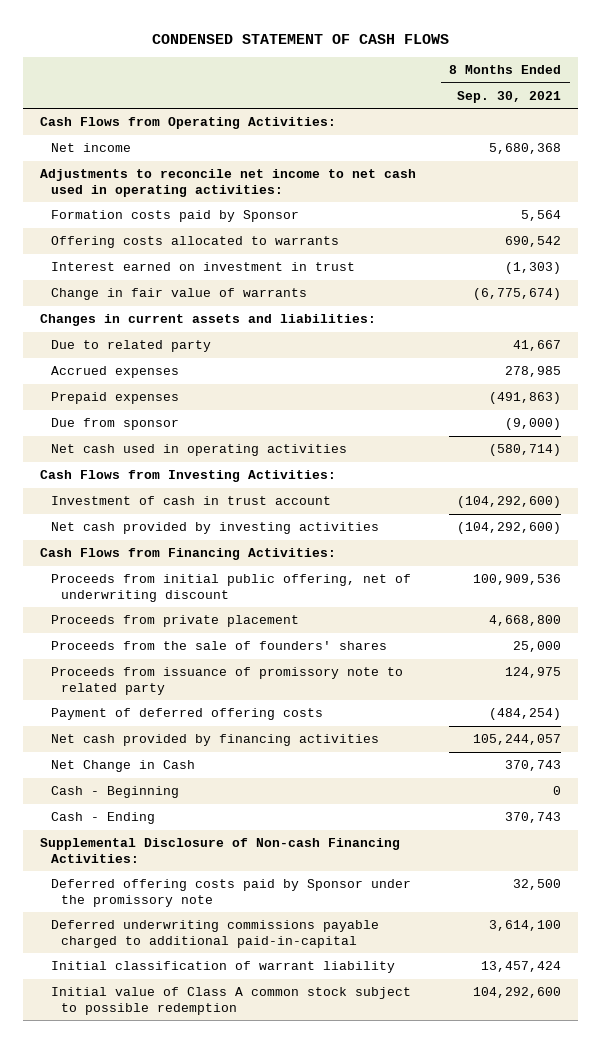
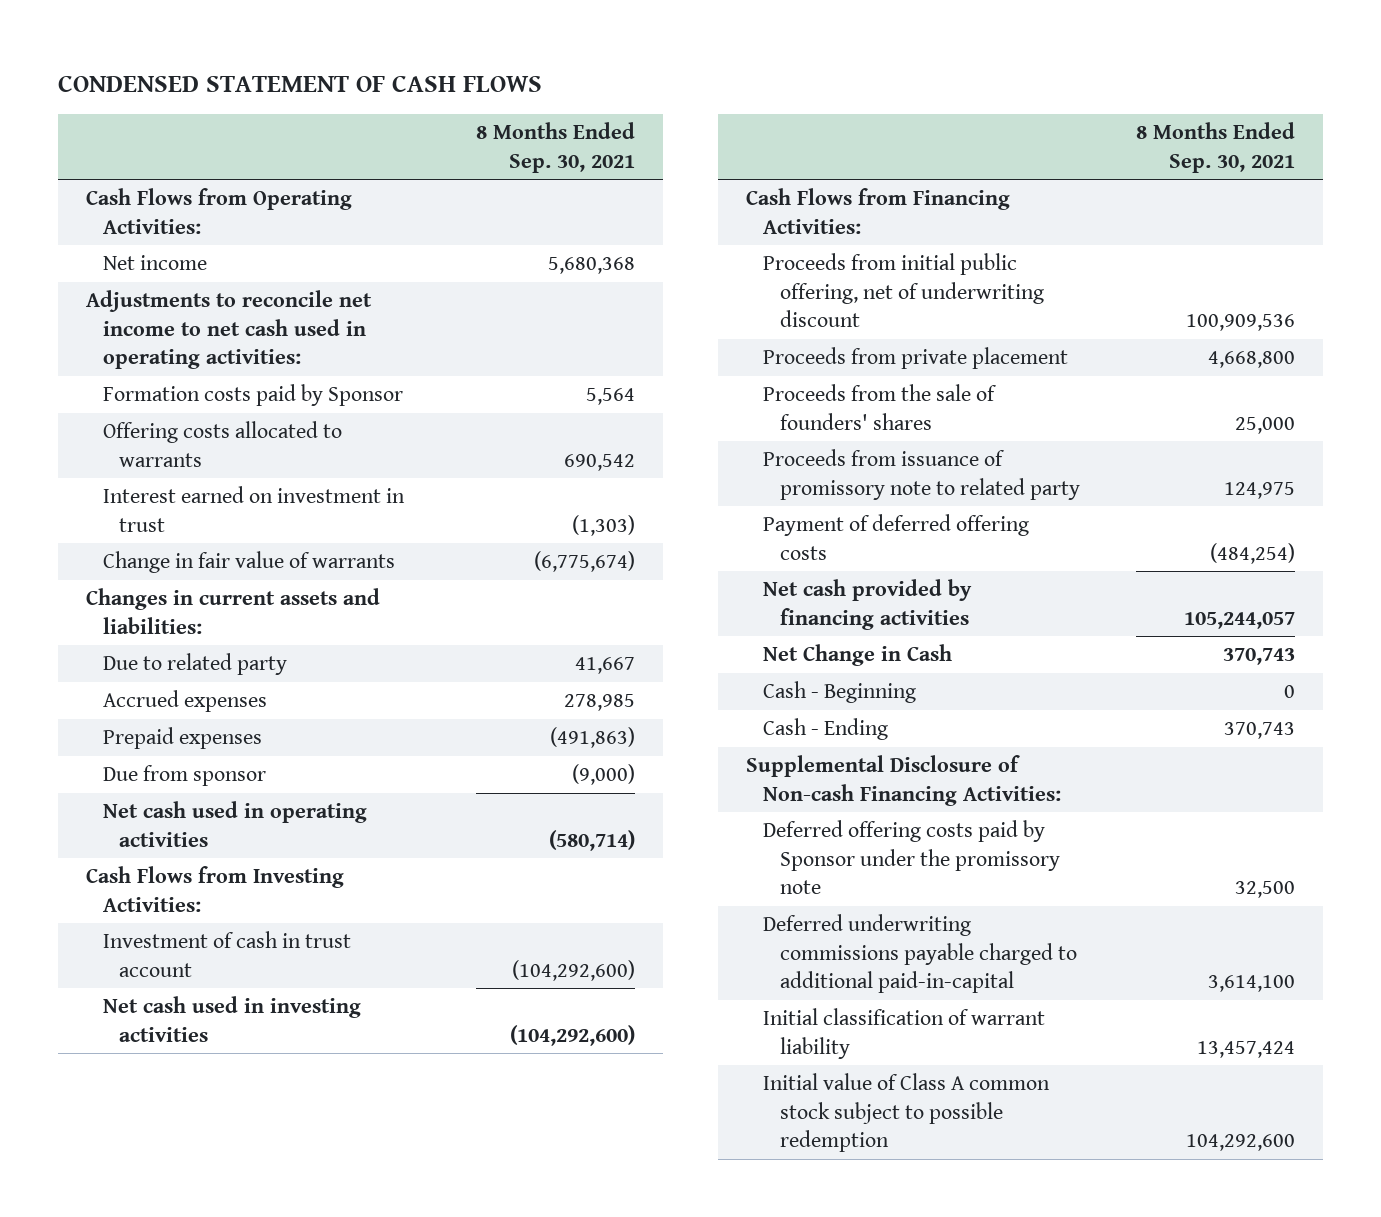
- Net cash provided by investing activities | (104,292,600)
+ Net cash used in investing activities | (104,292,600)

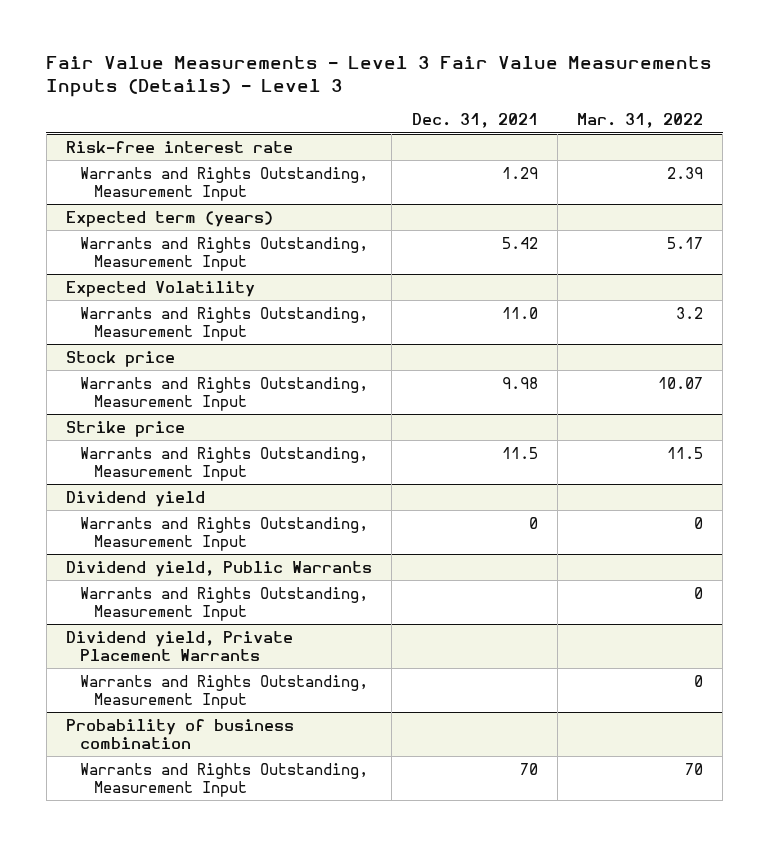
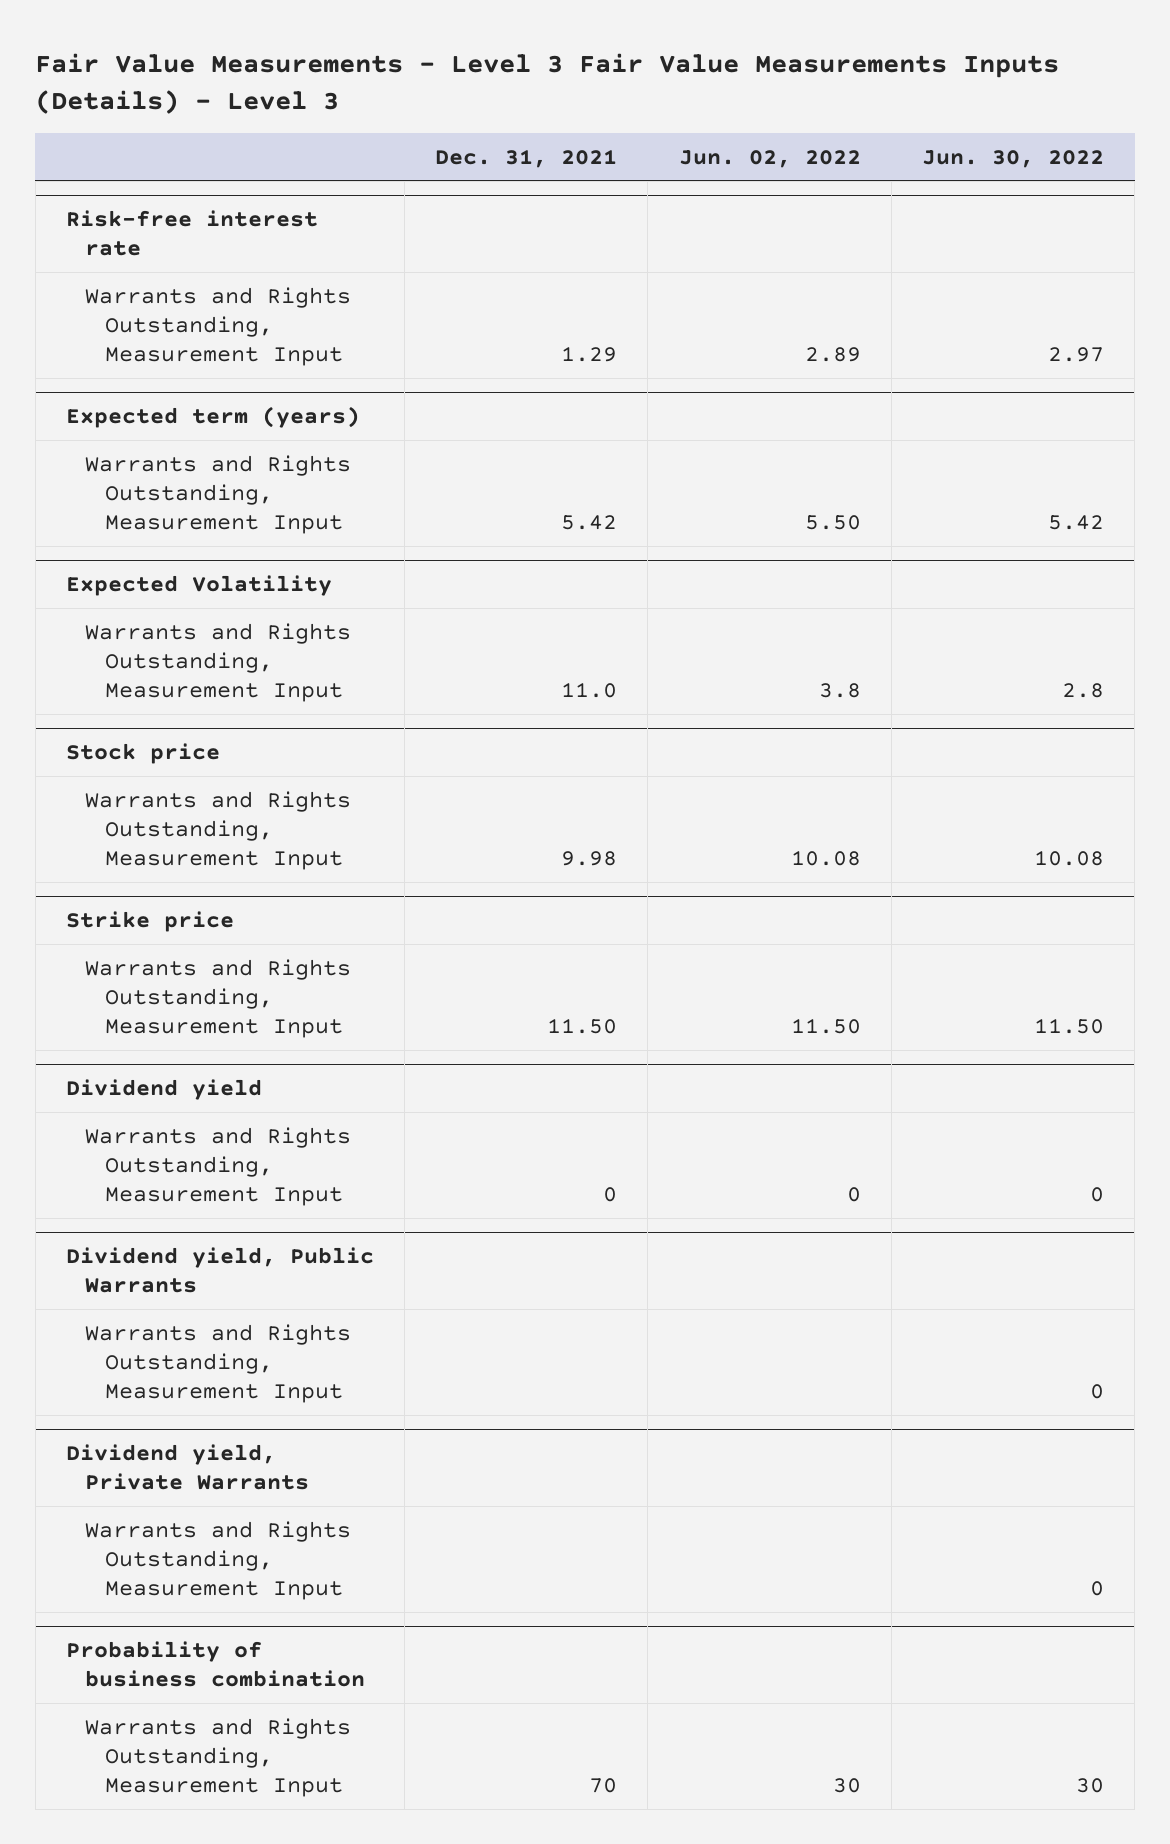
- | Dec. 31, 2021 | Mar. 31, 2022
+ | Dec. 31, 2021 | Jun. 02, 2022 | Jun. 30, 2022
@ Strike price
- Warrants and Rights Outstanding, Measurement Input | 11.5 | 11.5
+ Warrants and Rights Outstanding, Measurement Input | 11.50 | 11.50 | 11.50
- Dividend yield, Private Placement Warrants
+ Dividend yield, Private Warrants

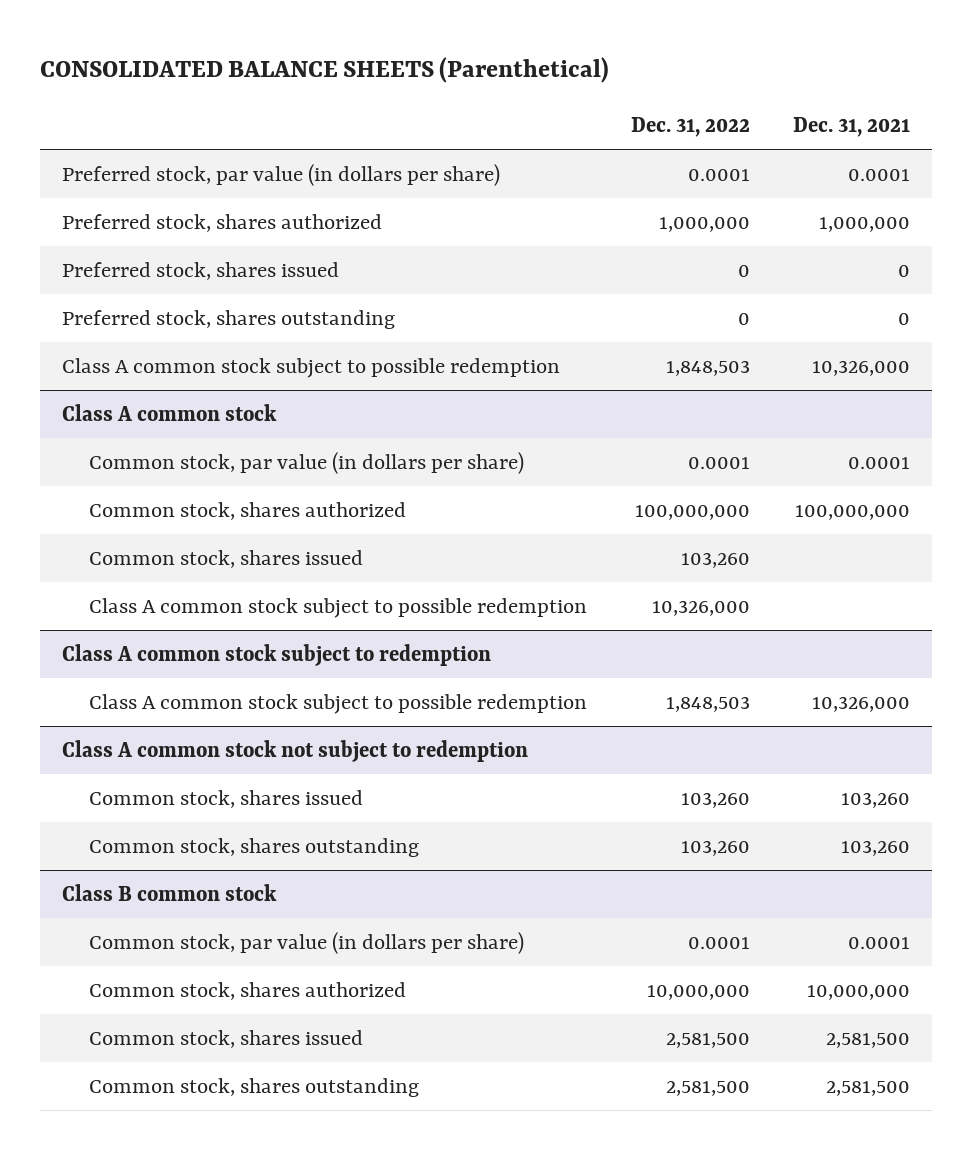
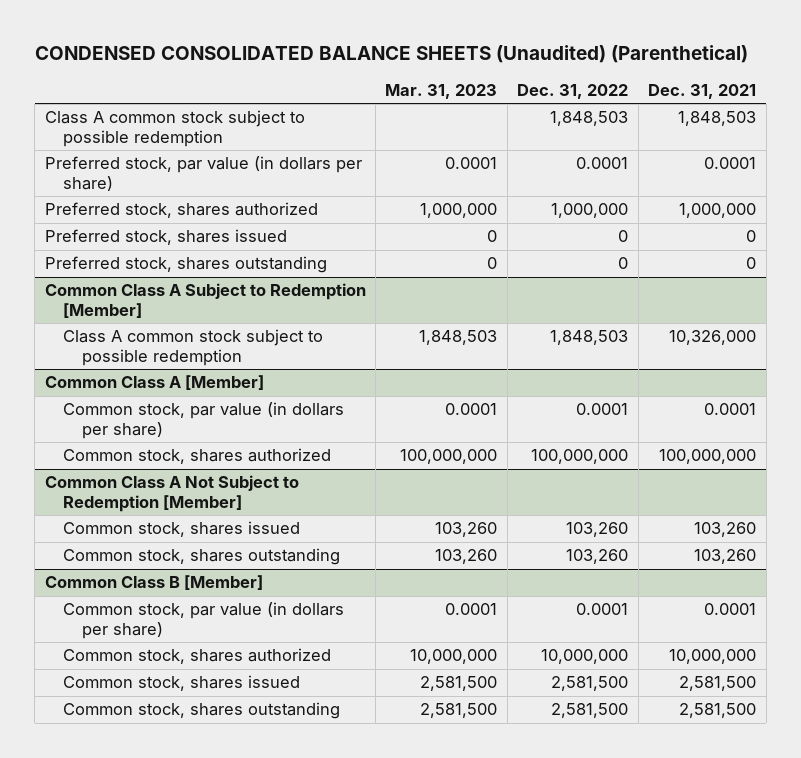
- CONSOLIDATED BALANCE SHEETS (Parenthetical)
+ CONDENSED CONSOLIDATED BALANCE SHEETS (Unaudited) (Parenthetical)
- | Dec. 31, 2022 | Dec. 31, 2021
+ | Mar. 31, 2023 | Dec. 31, 2022 | Dec. 31, 2021
+ Class A common stock subject to possible redemption | | 1,848,503 | 1,848,503
+ Common Class A Subject to Redemption [Member]
- Class A common stock
+ Common Class A [Member]
- Common stock, shares issued | 103,260 |
- Class A common stock subject to possible redemption | 10,326,000 |
- Class A common stock subject to redemption
- Class A common stock subject to possible redemption | 1,848,503 | 10,326,000
- Class A common stock not subject to redemption
+ Common Class A Not Subject to Redemption [Member]
- Class B common stock
+ Common Class B [Member]

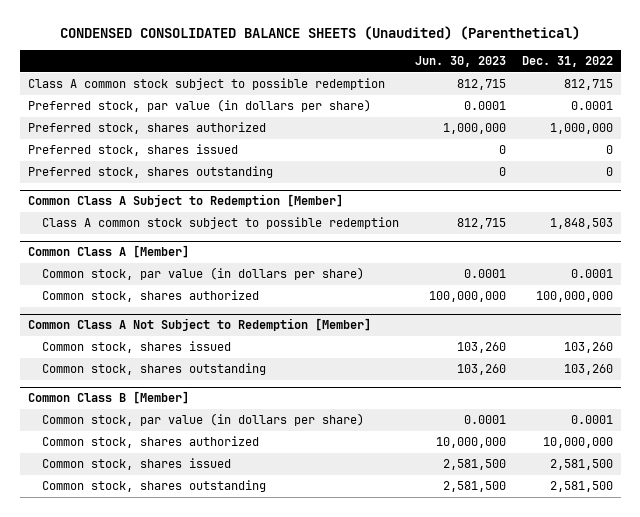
- | Mar. 31, 2023 | Dec. 31, 2022 | Dec. 31, 2021
+ | Jun. 30, 2023 | Dec. 31, 2022
- Class A common stock subject to possible redemption | | 1,848,503 | 1,848,503
+ Class A common stock subject to possible redemption | 812,715 | 812,715

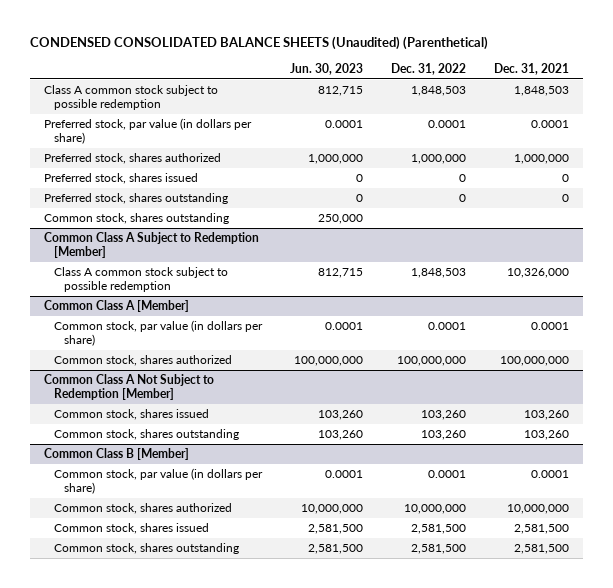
- | Jun. 30, 2023 | Dec. 31, 2022
+ | Jun. 30, 2023 | Dec. 31, 2022 | Dec. 31, 2021
- Class A common stock subject to possible redemption | 812,715 | 812,715
+ Class A common stock subject to possible redemption | 812,715 | 1,848,503 | 1,848,503
+ Common stock, shares outstanding | 250,000 | |

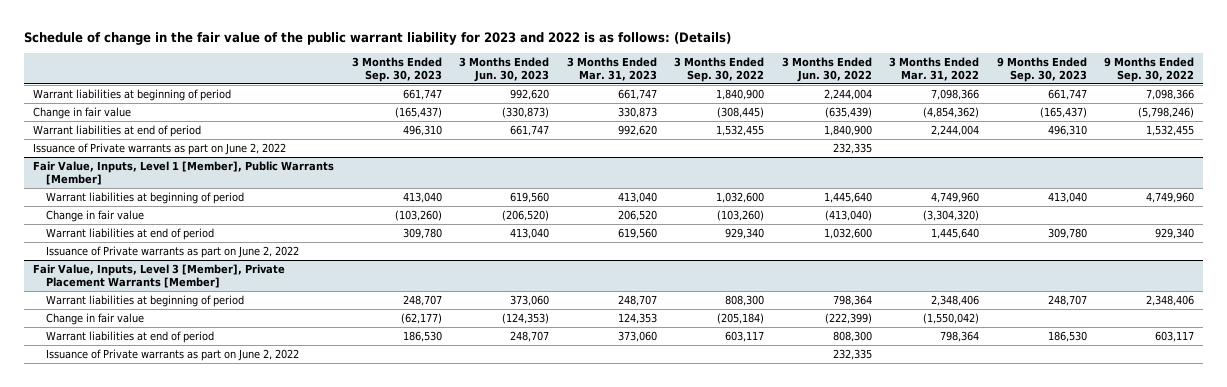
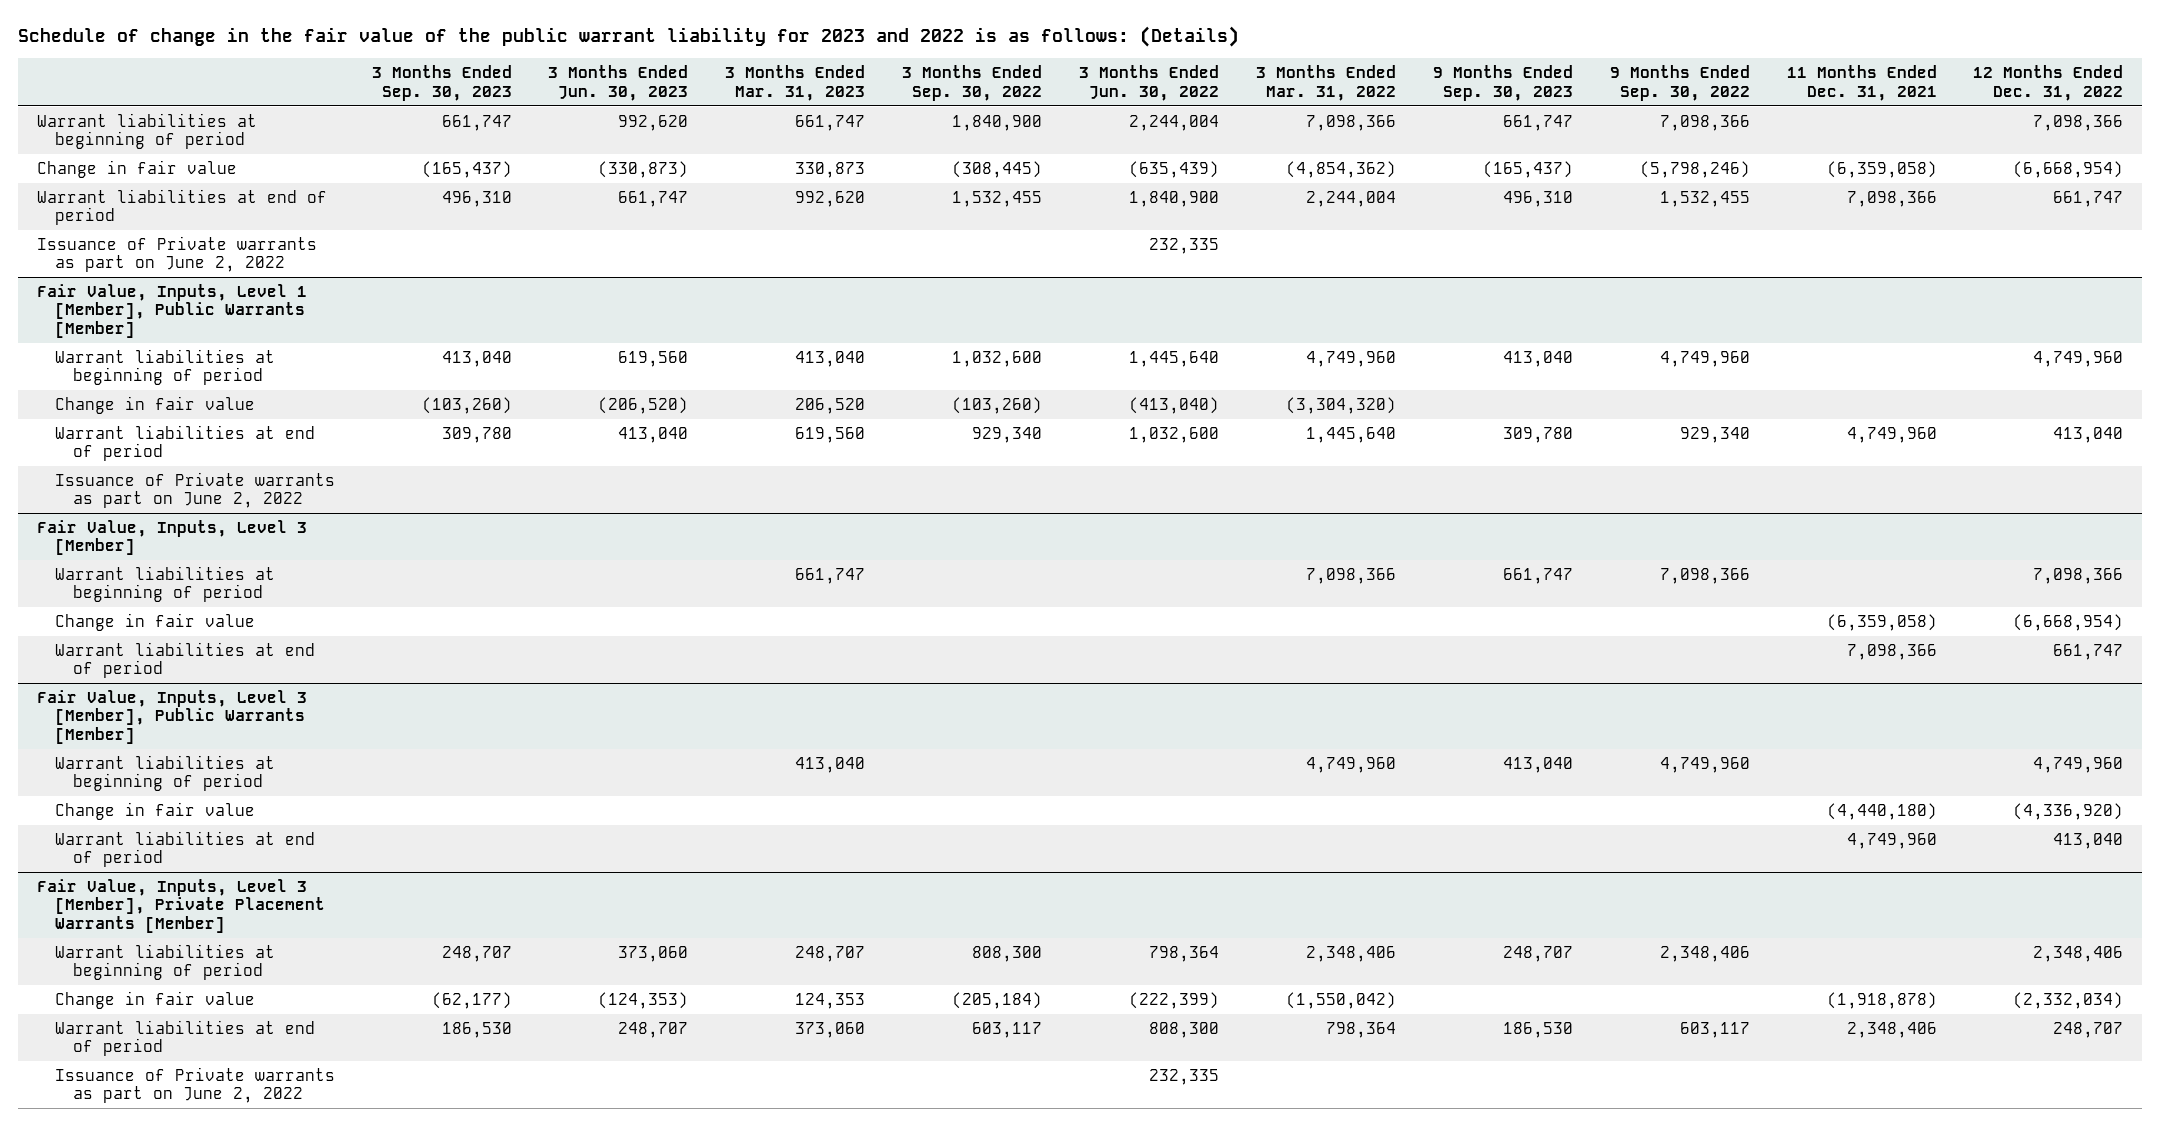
- | 3 Months Ended Sep. 30, 2023 | 3 Months Ended Jun. 30, 2023 | 3 Months Ended Mar. 31, 2023 | 3 Months Ended Sep. 30, 2022 | 3 Months Ended Jun. 30, 2022 | 3 Months Ended Mar. 31, 2022 | 9 Months Ended Sep. 30, 2023 | 9 Months Ended Sep. 30, 2022
+ | 3 Months Ended Sep. 30, 2023 | 3 Months Ended Jun. 30, 2023 | 3 Months Ended Mar. 31, 2023 | 3 Months Ended Sep. 30, 2022 | 3 Months Ended Jun. 30, 2022 | 3 Months Ended Mar. 31, 2022 | 9 Months Ended Sep. 30, 2023 | 9 Months Ended Sep. 30, 2022 | 11 Months Ended Dec. 31, 2021 | 12 Months Ended Dec. 31, 2022
+ Fair Value, Inputs, Level 3 [Member]
+ Warrant liabilities at beginning of period | | | 661,747 | | | 7,098,366 | 661,747 | 7,098,366 | | 7,098,366
+ Change in fair value | | | | | | | | | (6,359,058) | (6,668,954)
+ Warrant liabilities at end of period | | | | | | | | | 7,098,366 | 661,747
+ Fair Value, Inputs, Level 3 [Member], Public Warrants [Member]
+ Warrant liabilities at beginning of period | | | 413,040 | | | 4,749,960 | 413,040 | 4,749,960 | | 4,749,960
+ Change in fair value | | | | | | | | | (4,440,180) | (4,336,920)
+ Warrant liabilities at end of period | | | | | | | | | 4,749,960 | 413,040

